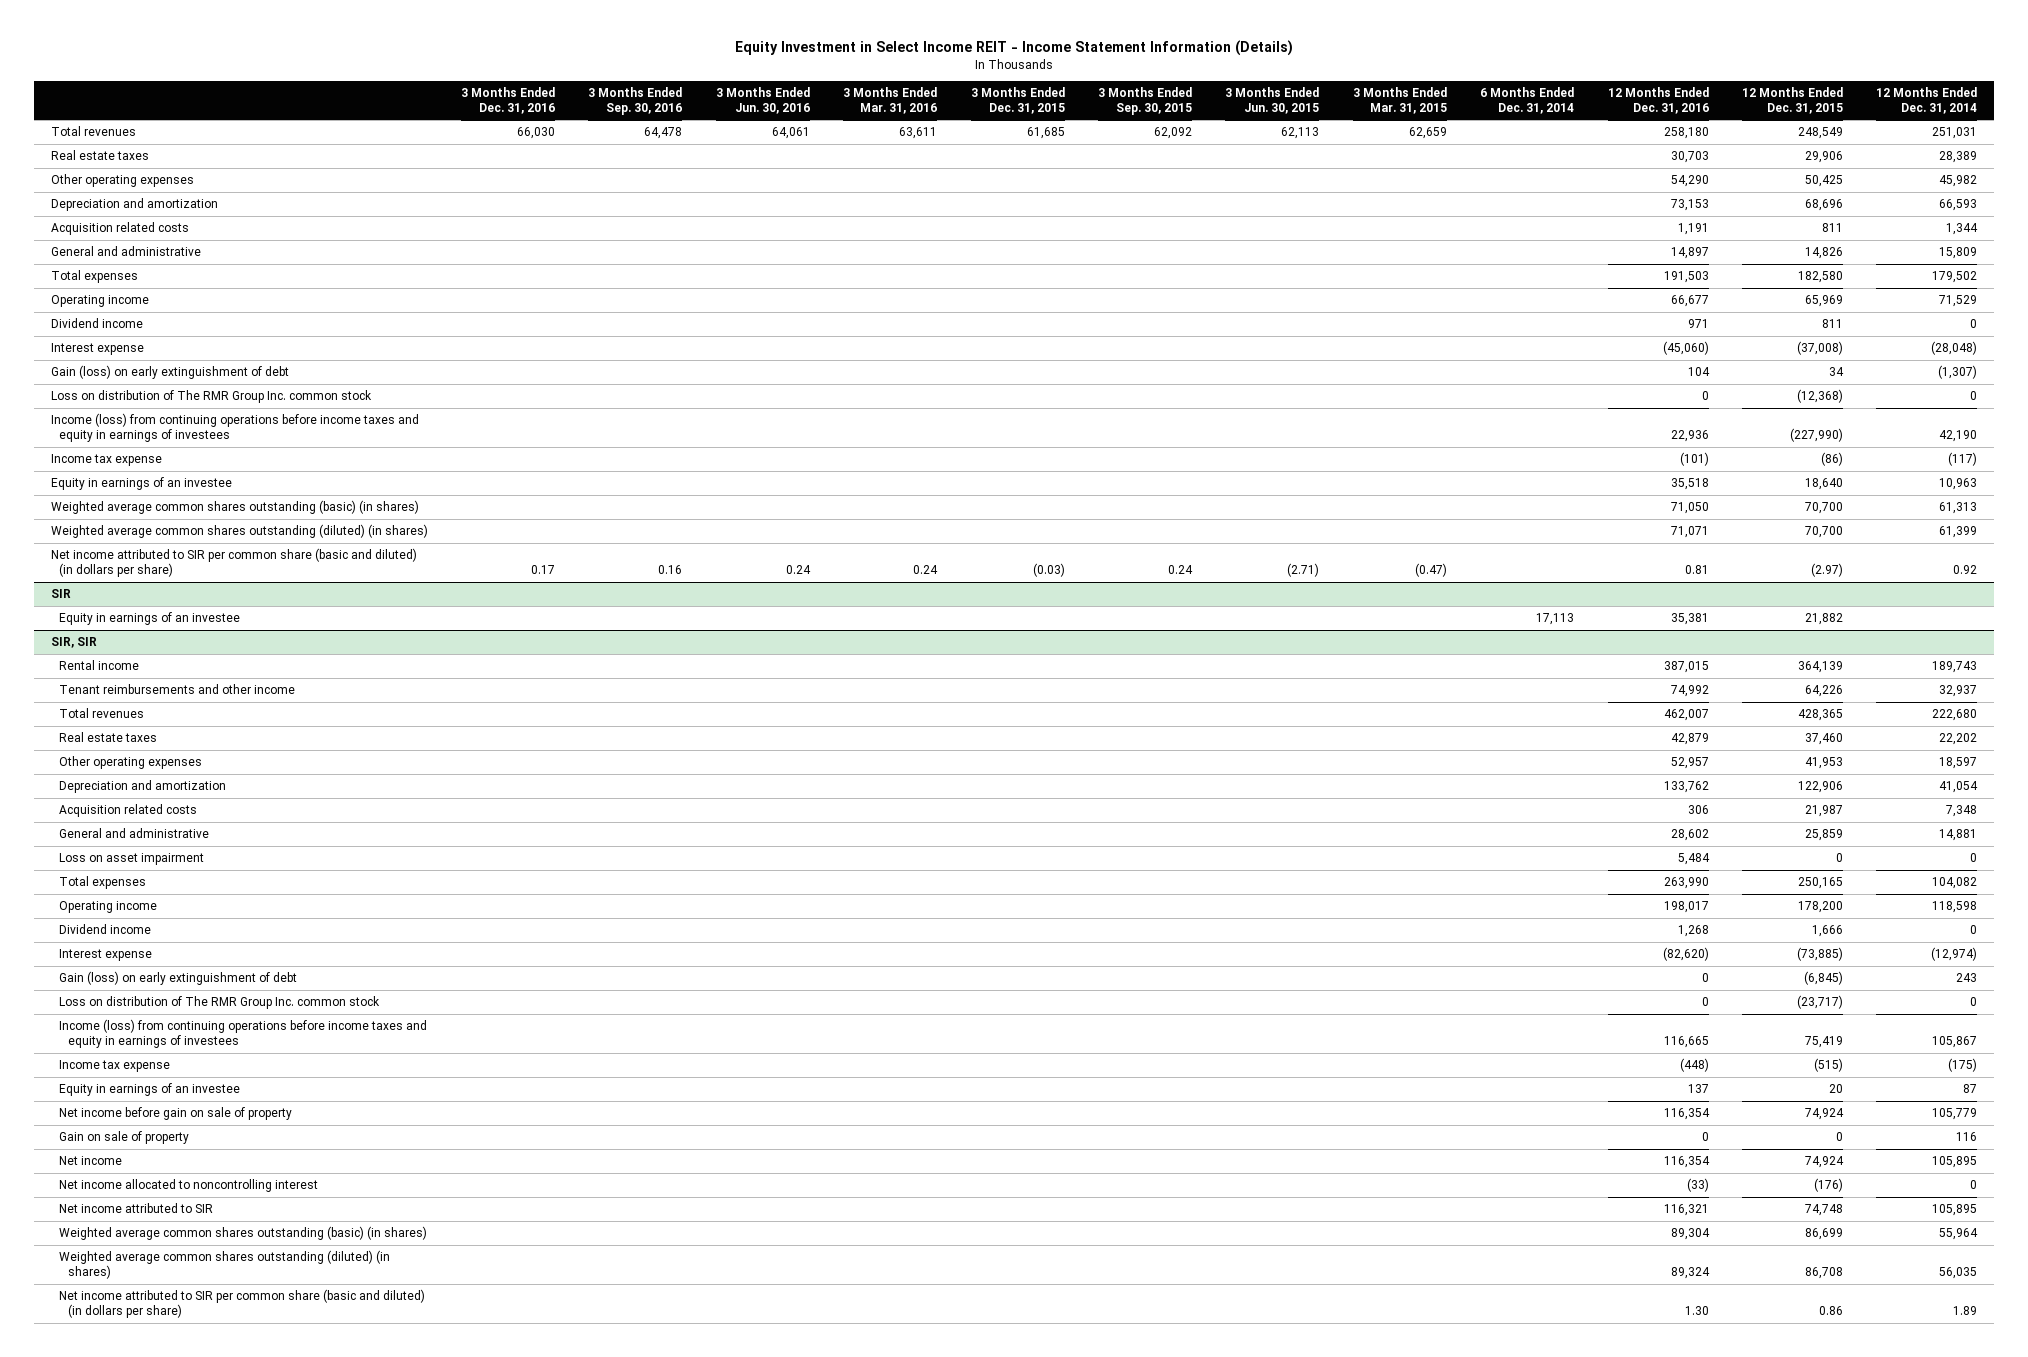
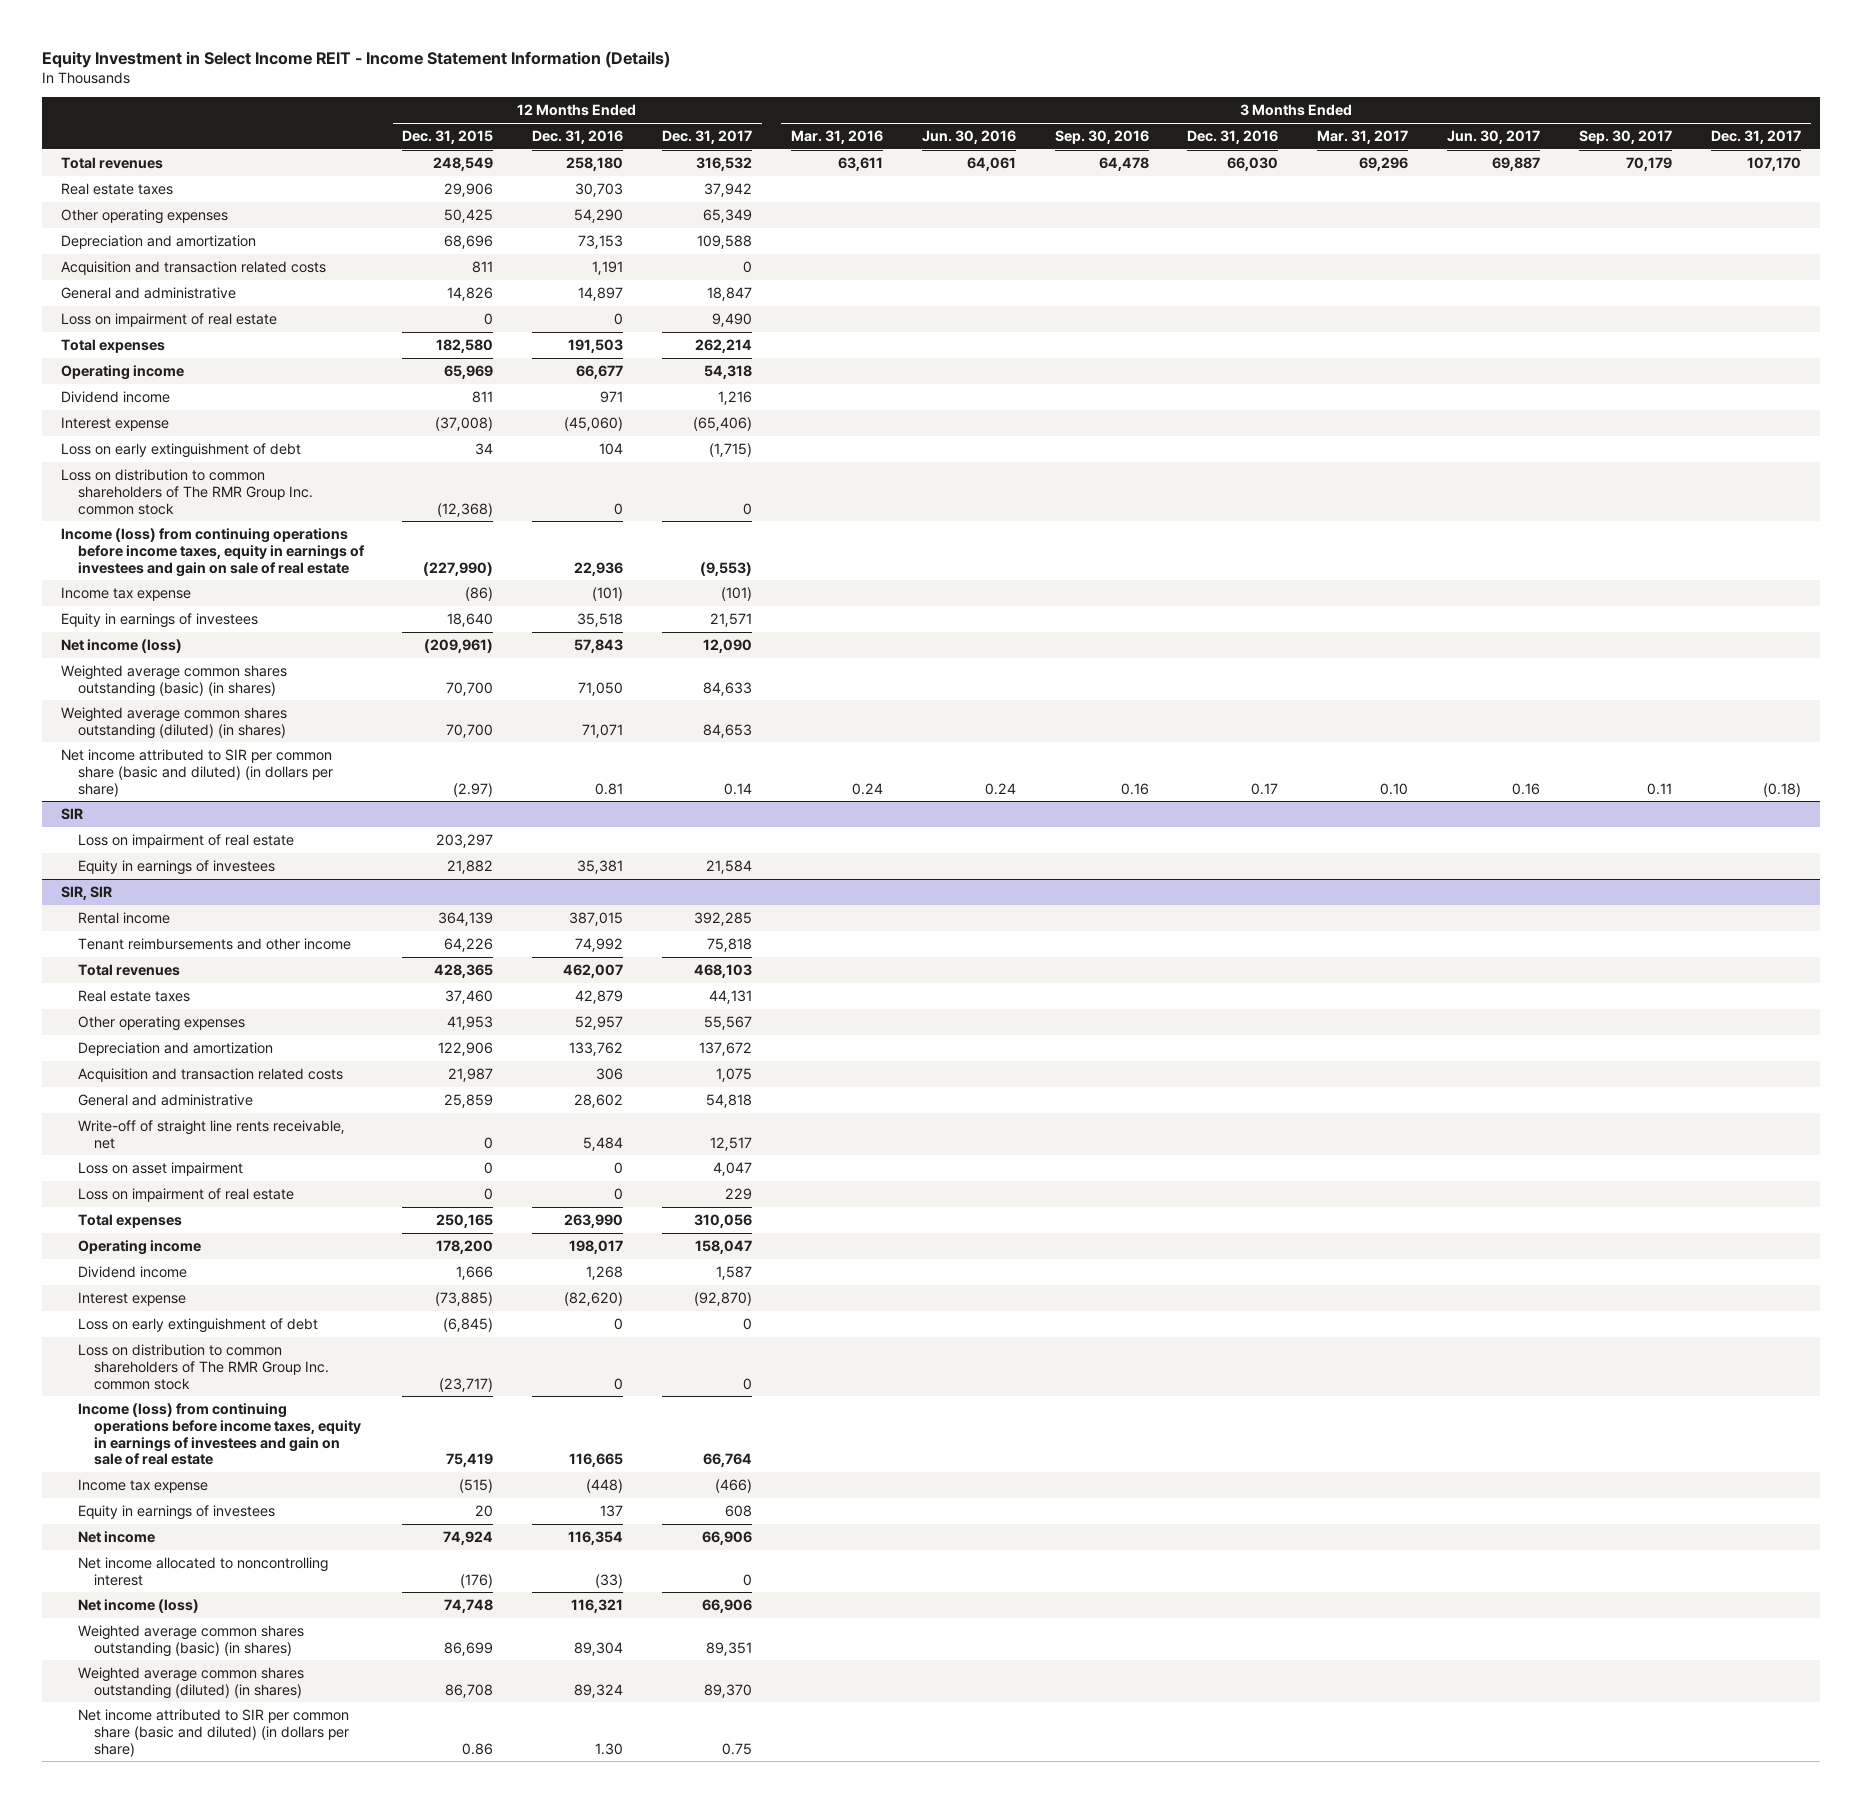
- | 3 Months Ended Dec. 31, 2016 | 3 Months Ended Sep. 30, 2016 | 3 Months Ended Jun. 30, 2016 | 3 Months Ended Mar. 31, 2016 | 3 Months Ended Dec. 31, 2015 | 3 Months Ended Sep. 30, 2015 | 3 Months Ended Jun. 30, 2015 | 3 Months Ended Mar. 31, 2015 | 6 Months Ended Dec. 31, 2014 | 12 Months Ended Dec. 31, 2016 | 12 Months Ended Dec. 31, 2015 | 12 Months Ended Dec. 31, 2014
+ | 12 Months Ended Dec. 31, 2015 | 12 Months Ended Dec. 31, 2016 | 12 Months Ended Dec. 31, 2017 | 3 Months Ended Mar. 31, 2016 | 3 Months Ended Jun. 30, 2016 | 3 Months Ended Sep. 30, 2016 | 3 Months Ended Dec. 31, 2016 | 3 Months Ended Mar. 31, 2017 | 3 Months Ended Jun. 30, 2017 | 3 Months Ended Sep. 30, 2017 | 3 Months Ended Dec. 31, 2017
- Acquisition related costs | | | | | | | | | | 1,191 | 811 | 1,344
+ Acquisition and transaction related costs | 811 | 1,191 | 0 | | | | | | | |
+ Loss on impairment of real estate | 0 | 0 | 9,490 | | | | | | | |
- Gain (loss) on early extinguishment of debt | | | | | | | | | | 104 | 34 | (1,307)
- Loss on distribution of The RMR Group Inc. common stock | | | | | | | | | | 0 | (12,368) | 0
- Income (loss) from continuing operations before income taxes and equity in earnings of investees | | | | | | | | | | 22,936 | (227,990) | 42,190
+ Loss on early extinguishment of debt | 34 | 104 | (1,715) | | | | | | | |
+ Loss on distribution to common shareholders of The RMR Group Inc. common stock | (12,368) | 0 | 0 | | | | | | | |
+ Income (loss) from continuing operations before income taxes, equity in earnings of investees and gain on sale of real estate | (227,990) | 22,936 | (9,553) | | | | | | | |
- Equity in earnings of an investee | | | | | | | | | | 35,518 | 18,640 | 10,963
+ Equity in earnings of investees | 18,640 | 35,518 | 21,571 | | | | | | | |
+ Net income (loss) | (209,961) | 57,843 | 12,090 | | | | | | | |
@ SIR
- Equity in earnings of an investee | | | | | | | | | 17,113 | 35,381 | 21,882 |
+ Loss on impairment of real estate | 203,297 | | | | | | | | | |
+ Equity in earnings of investees | 21,882 | 35,381 | 21,584 | | | | | | | |
@ SIR, SIR
- Acquisition related costs | | | | | | | | | | 306 | 21,987 | 7,348
+ Acquisition and transaction related costs | 21,987 | 306 | 1,075 | | | | | | | |
- Loss on asset impairment | | | | | | | | | | 5,484 | 0 | 0
+ Write-off of straight line rents receivable, net | 0 | 5,484 | 12,517 | | | | | | | |
+ Loss on asset impairment | 0 | 0 | 4,047 | | | | | | | |
+ Loss on impairment of real estate | 0 | 0 | 229 | | | | | | | |
- Gain (loss) on early extinguishment of debt | | | | | | | | | | 0 | (6,845) | 243
- Loss on distribution of The RMR Group Inc. common stock | | | | | | | | | | 0 | (23,717) | 0
- Income (loss) from continuing operations before income taxes and equity in earnings of investees | | | | | | | | | | 116,665 | 75,419 | 105,867
+ Loss on early extinguishment of debt | (6,845) | 0 | 0 | | | | | | | |
+ Loss on distribution to common shareholders of The RMR Group Inc. common stock | (23,717) | 0 | 0 | | | | | | | |
+ Income (loss) from continuing operations before income taxes, equity in earnings of investees and gain on sale of real estate | 75,419 | 116,665 | 66,764 | | | | | | | |
- Equity in earnings of an investee | | | | | | | | | | 137 | 20 | 87
- Net income before gain on sale of property | | | | | | | | | | 116,354 | 74,924 | 105,779
- Gain on sale of property | | | | | | | | | | 0 | 0 | 116
+ Equity in earnings of investees | 20 | 137 | 608 | | | | | | | |
- Net income attributed to SIR | | | | | | | | | | 116,321 | 74,748 | 105,895
+ Net income (loss) | 74,748 | 116,321 | 66,906 | | | | | | | |

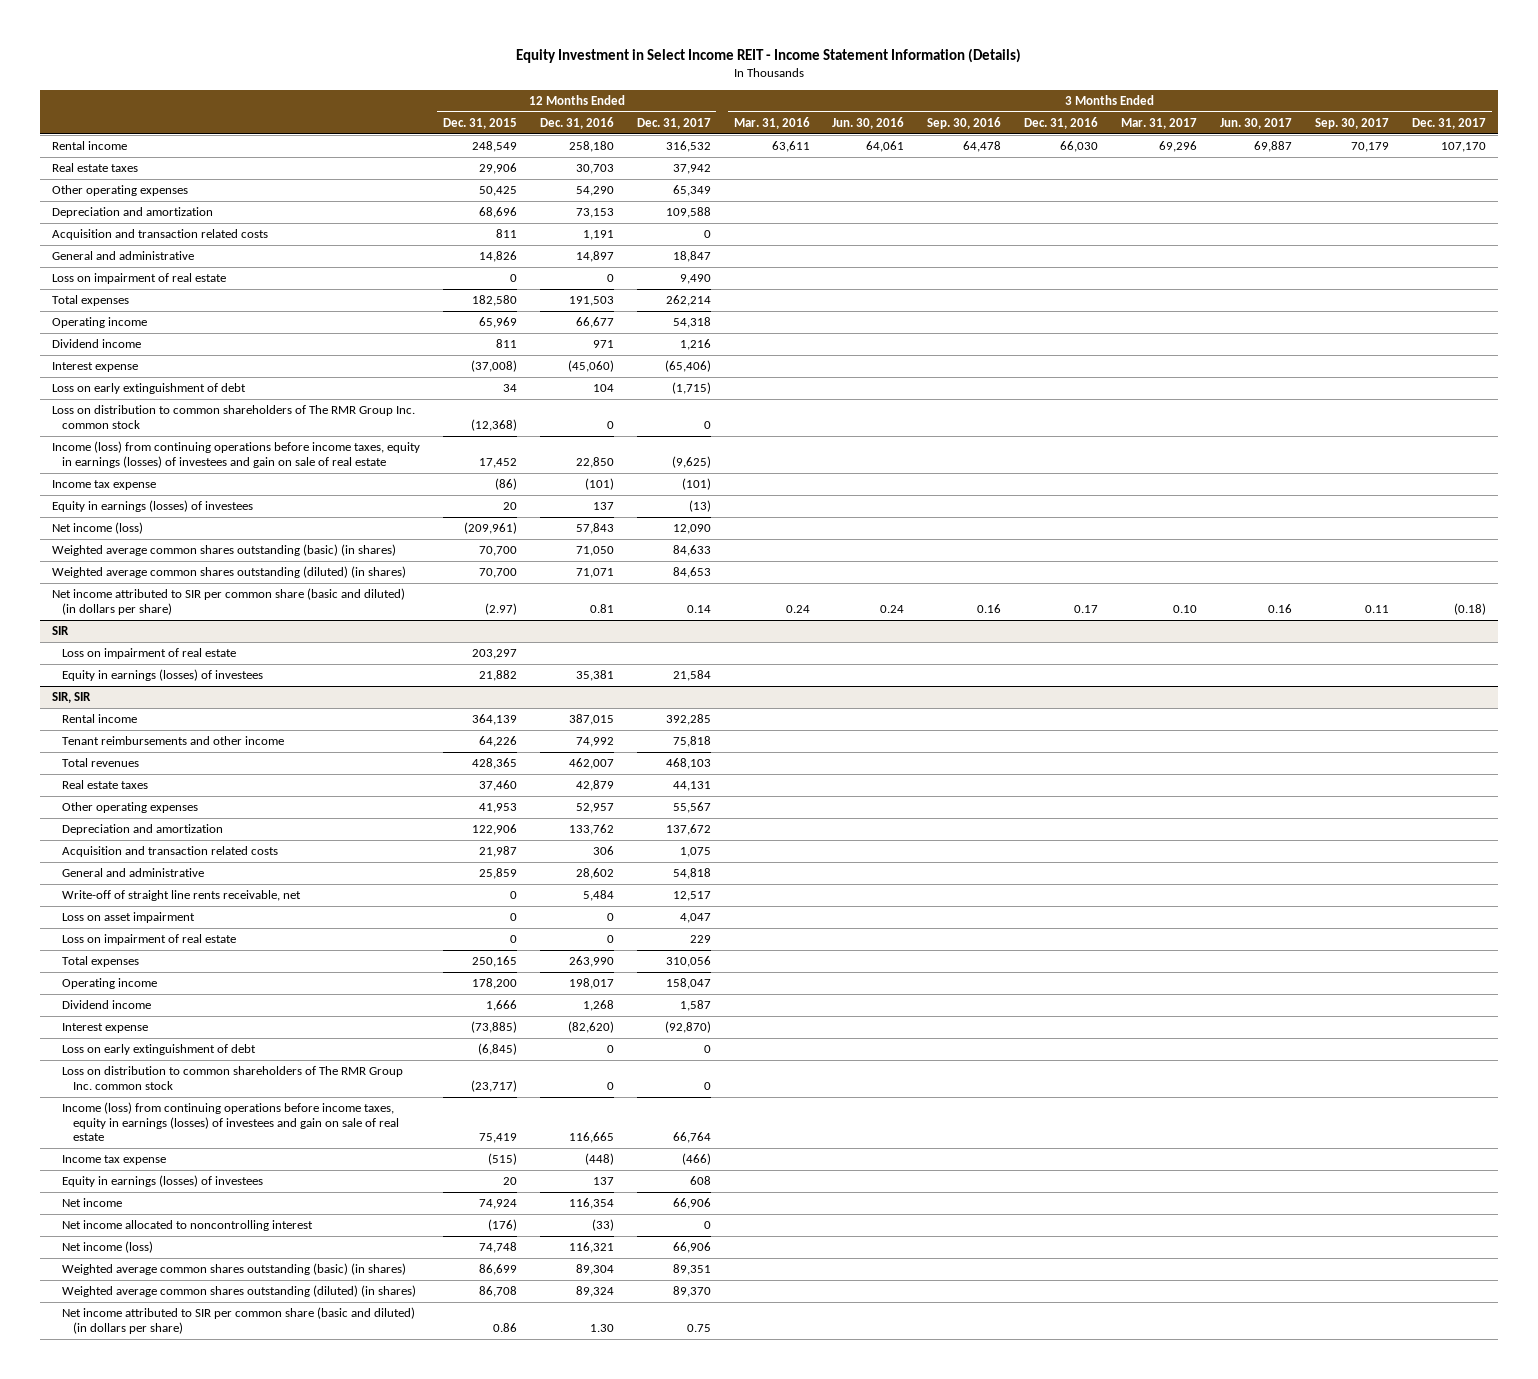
- Total revenues | 248,549 | 258,180 | 316,532 | 63,611 | 64,061 | 64,478 | 66,030 | 69,296 | 69,887 | 70,179 | 107,170
+ Rental income | 248,549 | 258,180 | 316,532 | 63,611 | 64,061 | 64,478 | 66,030 | 69,296 | 69,887 | 70,179 | 107,170
- Income (loss) from continuing operations before income taxes, equity in earnings of investees and gain on sale of real estate | (227,990) | 22,936 | (9,553) | | | | | | | |
+ Income (loss) from continuing operations before income taxes, equity in earnings (losses) of investees and gain on sale of real estate | 17,452 | 22,850 | (9,625) | | | | | | | |
- Equity in earnings of investees | 18,640 | 35,518 | 21,571 | | | | | | | |
+ Equity in earnings (losses) of investees | 20 | 137 | (13) | | | | | | | |
@ SIR
- Equity in earnings of investees | 21,882 | 35,381 | 21,584 | | | | | | | |
+ Equity in earnings (losses) of investees | 21,882 | 35,381 | 21,584 | | | | | | | |
@ SIR, SIR
- Income (loss) from continuing operations before income taxes, equity in earnings of investees and gain on sale of real estate | 75,419 | 116,665 | 66,764 | | | | | | | |
+ Income (loss) from continuing operations before income taxes, equity in earnings (losses) of investees and gain on sale of real estate | 75,419 | 116,665 | 66,764 | | | | | | | |
- Equity in earnings of investees | 20 | 137 | 608 | | | | | | | |
+ Equity in earnings (losses) of investees | 20 | 137 | 608 | | | | | | | |

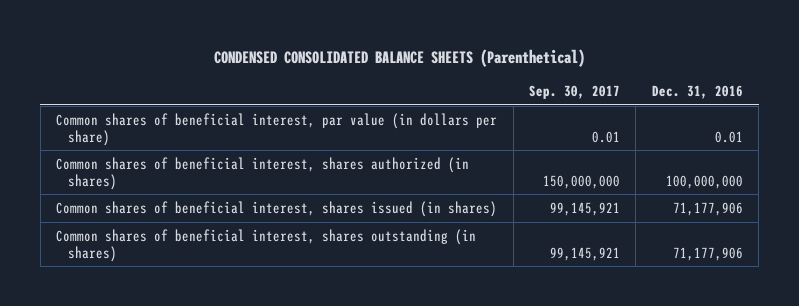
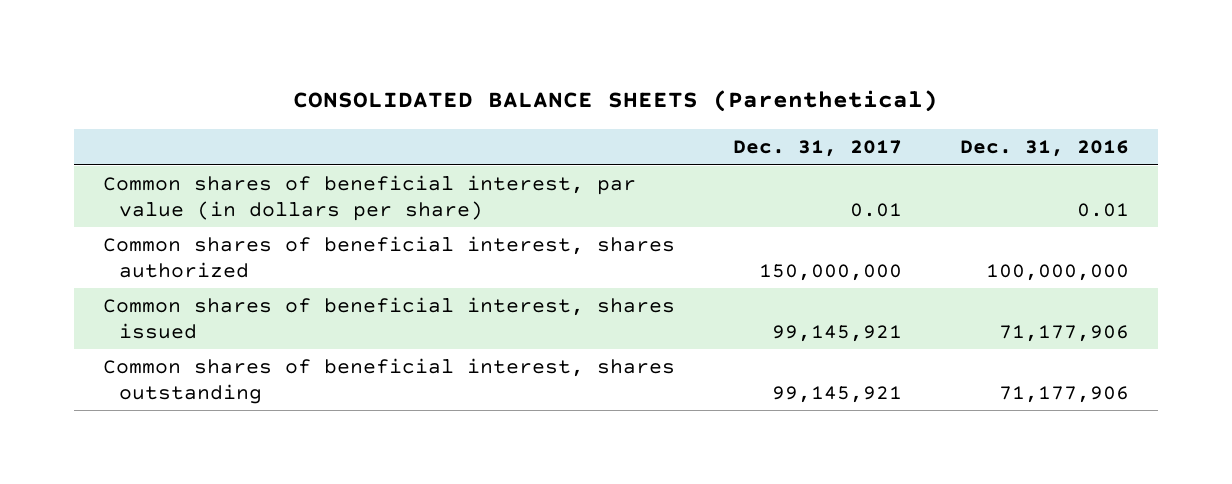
- CONDENSED CONSOLIDATED BALANCE SHEETS (Parenthetical)
+ CONSOLIDATED BALANCE SHEETS (Parenthetical)
- | Sep. 30, 2017 | Dec. 31, 2016
+ | Dec. 31, 2017 | Dec. 31, 2016
- Common shares of beneficial interest, shares authorized (in shares) | 150,000,000 | 100,000,000
- Common shares of beneficial interest, shares issued (in shares) | 99,145,921 | 71,177,906
- Common shares of beneficial interest, shares outstanding (in shares) | 99,145,921 | 71,177,906
+ Common shares of beneficial interest, shares authorized | 150,000,000 | 100,000,000
+ Common shares of beneficial interest, shares issued | 99,145,921 | 71,177,906
+ Common shares of beneficial interest, shares outstanding | 99,145,921 | 71,177,906

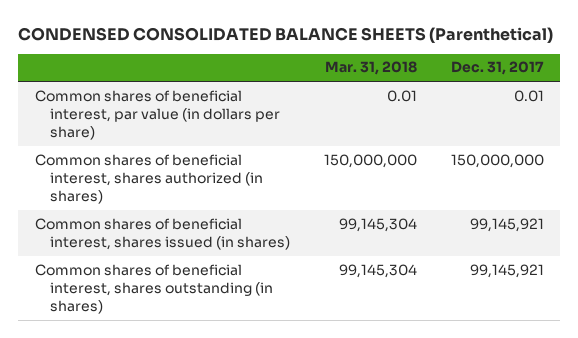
- CONSOLIDATED BALANCE SHEETS (Parenthetical)
+ CONDENSED CONSOLIDATED BALANCE SHEETS (Parenthetical)
- | Dec. 31, 2017 | Dec. 31, 2016
+ | Mar. 31, 2018 | Dec. 31, 2017
- Common shares of beneficial interest, shares authorized | 150,000,000 | 100,000,000
- Common shares of beneficial interest, shares issued | 99,145,921 | 71,177,906
- Common shares of beneficial interest, shares outstanding | 99,145,921 | 71,177,906
+ Common shares of beneficial interest, shares authorized (in shares) | 150,000,000 | 150,000,000
+ Common shares of beneficial interest, shares issued (in shares) | 99,145,304 | 99,145,921
+ Common shares of beneficial interest, shares outstanding (in shares) | 99,145,304 | 99,145,921

